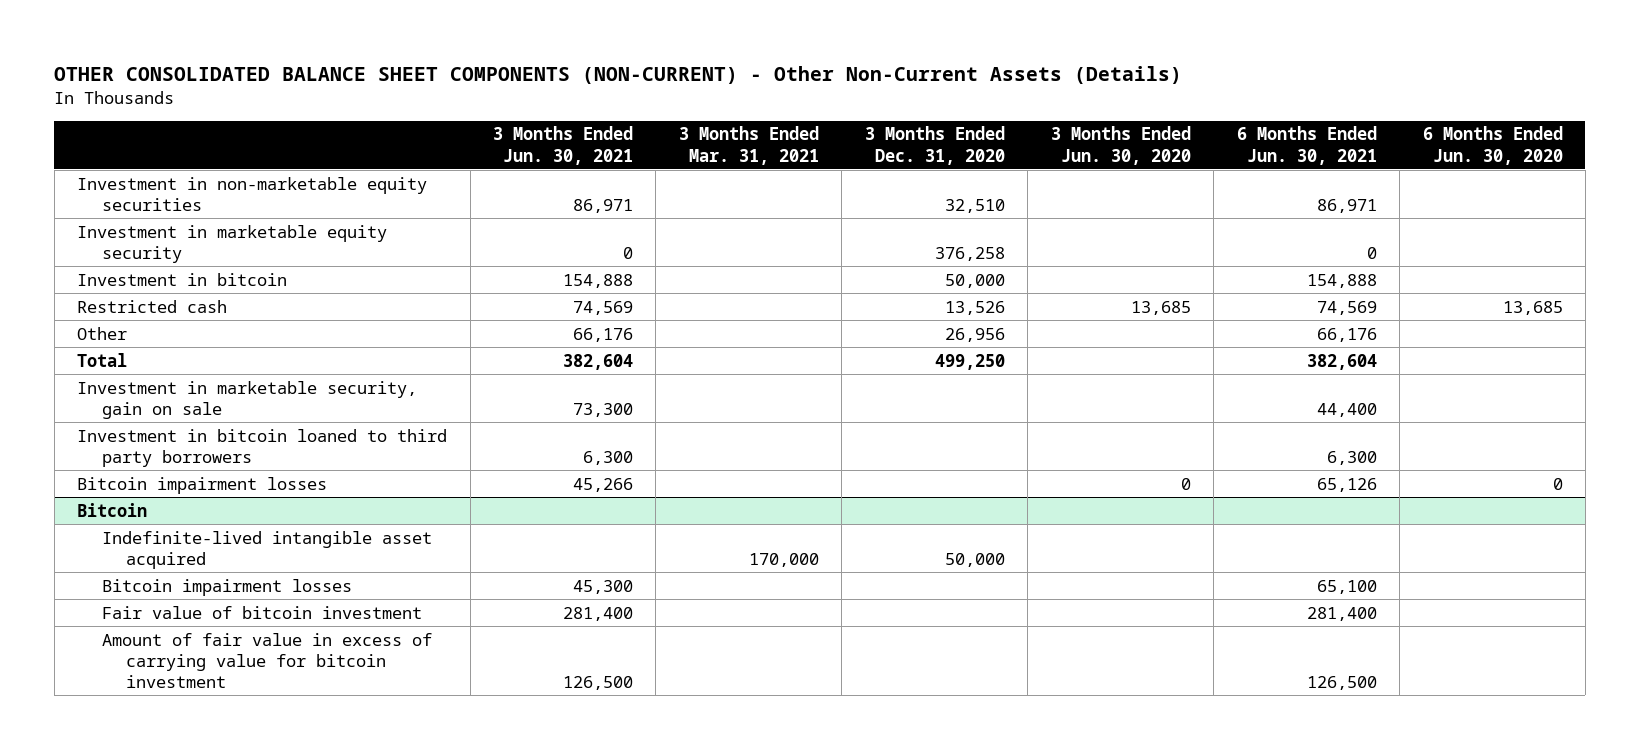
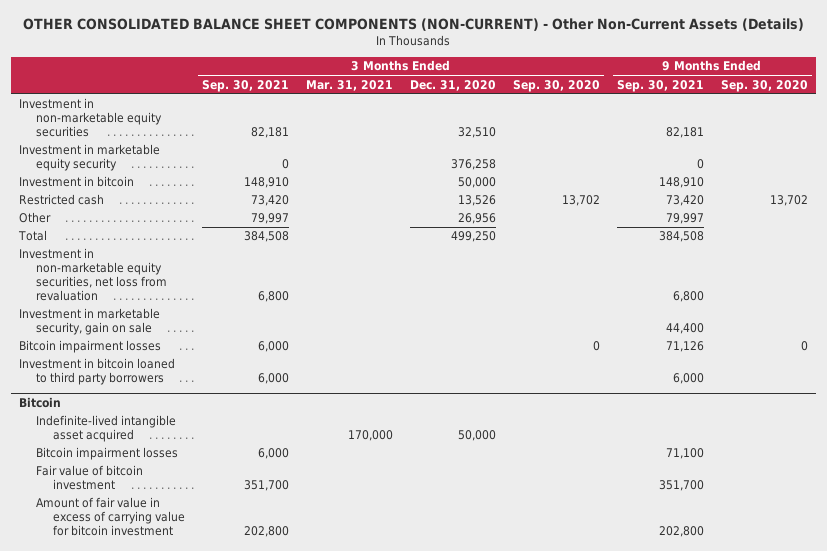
- | 3 Months Ended Jun. 30, 2021 | 3 Months Ended Mar. 31, 2021 | 3 Months Ended Dec. 31, 2020 | 3 Months Ended Jun. 30, 2020 | 6 Months Ended Jun. 30, 2021 | 6 Months Ended Jun. 30, 2020
+ | 3 Months Ended Sep. 30, 2021 | 3 Months Ended Mar. 31, 2021 | 3 Months Ended Dec. 31, 2020 | 3 Months Ended Sep. 30, 2020 | 9 Months Ended Sep. 30, 2021 | 9 Months Ended Sep. 30, 2020
+ Investment in non-marketable equity securities, net loss from revaluation | 6,800 | | | | 6,800 |
moved down: Investment in bitcoin loaned to third party borrowers | 6,000 | | | | 6,000 |

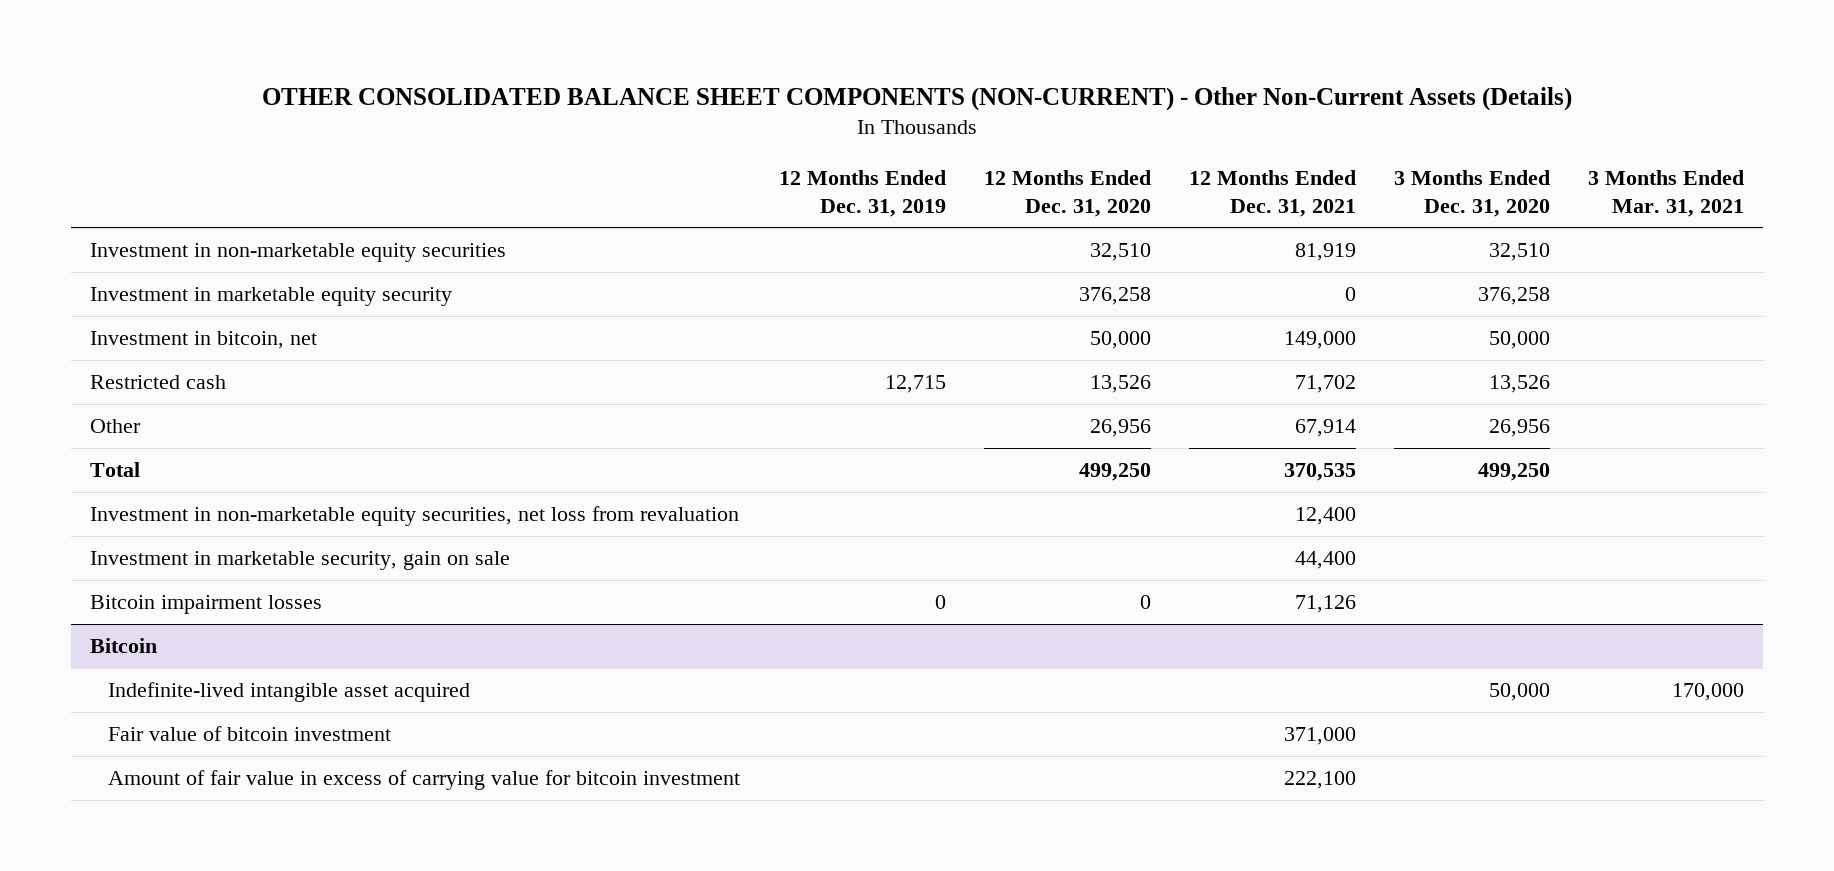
- | 3 Months Ended Sep. 30, 2021 | 3 Months Ended Mar. 31, 2021 | 3 Months Ended Dec. 31, 2020 | 3 Months Ended Sep. 30, 2020 | 9 Months Ended Sep. 30, 2021 | 9 Months Ended Sep. 30, 2020
+ | 12 Months Ended Dec. 31, 2019 | 12 Months Ended Dec. 31, 2020 | 12 Months Ended Dec. 31, 2021 | 3 Months Ended Dec. 31, 2020 | 3 Months Ended Mar. 31, 2021
- Investment in bitcoin | 148,910 | | 50,000 | | 148,910 |
+ Investment in bitcoin, net | | 50,000 | 149,000 | 50,000 |
- Investment in bitcoin loaned to third party borrowers | 6,000 | | | | 6,000 |
@ Bitcoin
- Bitcoin impairment losses | 6,000 | | | | 71,100 |

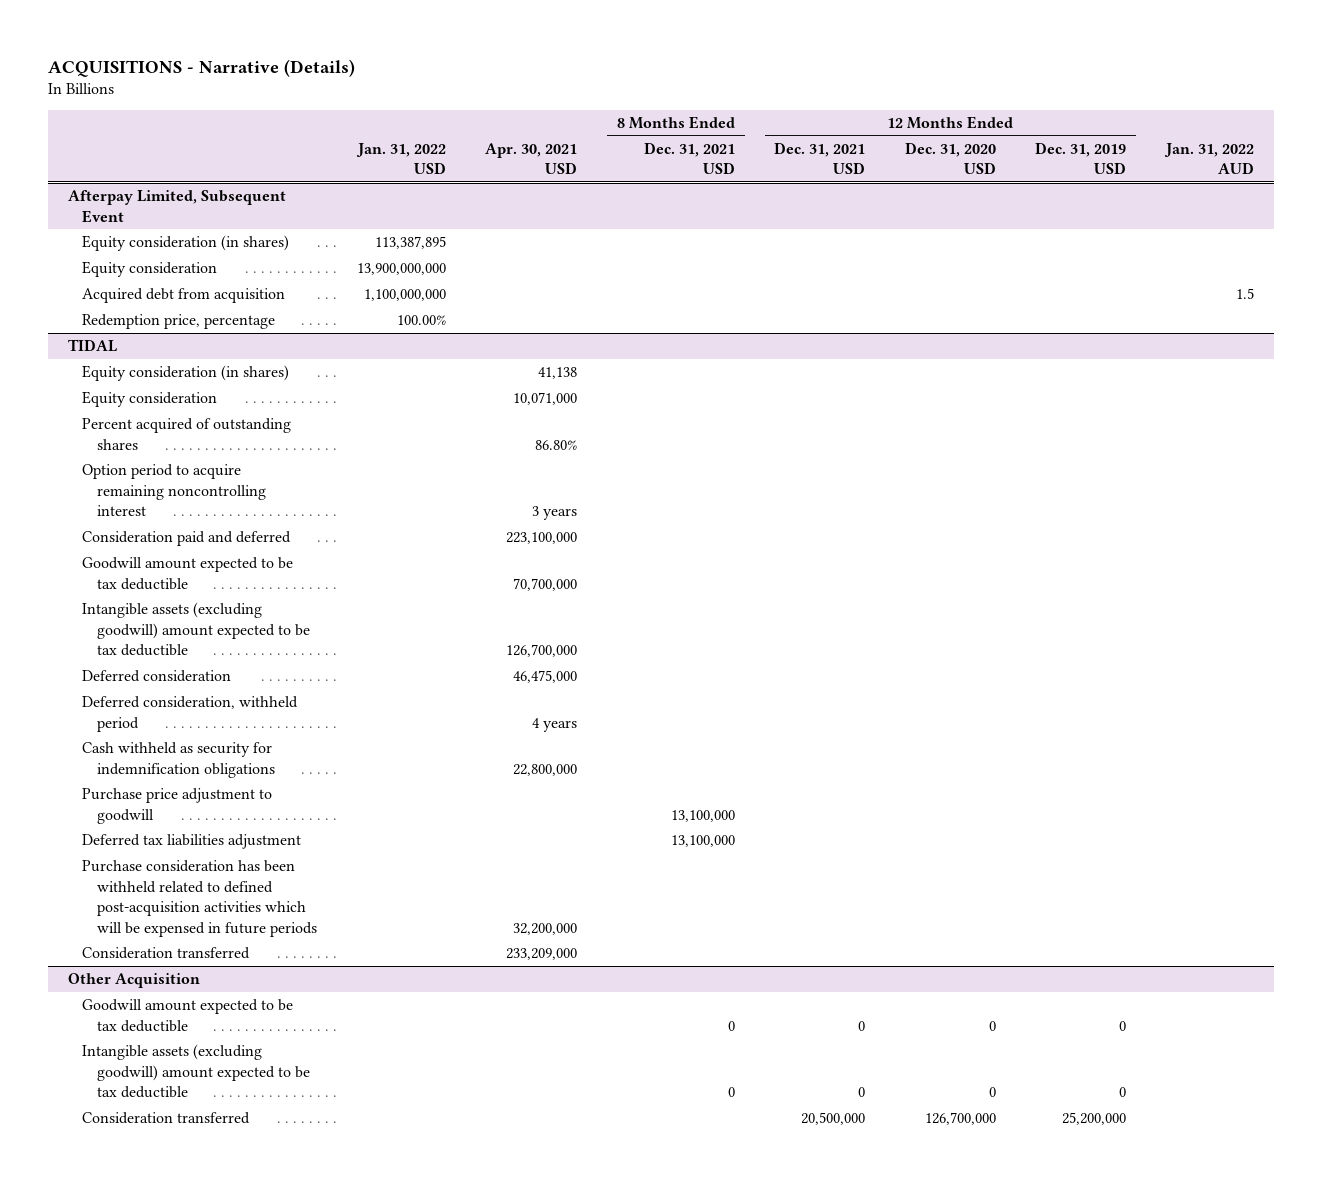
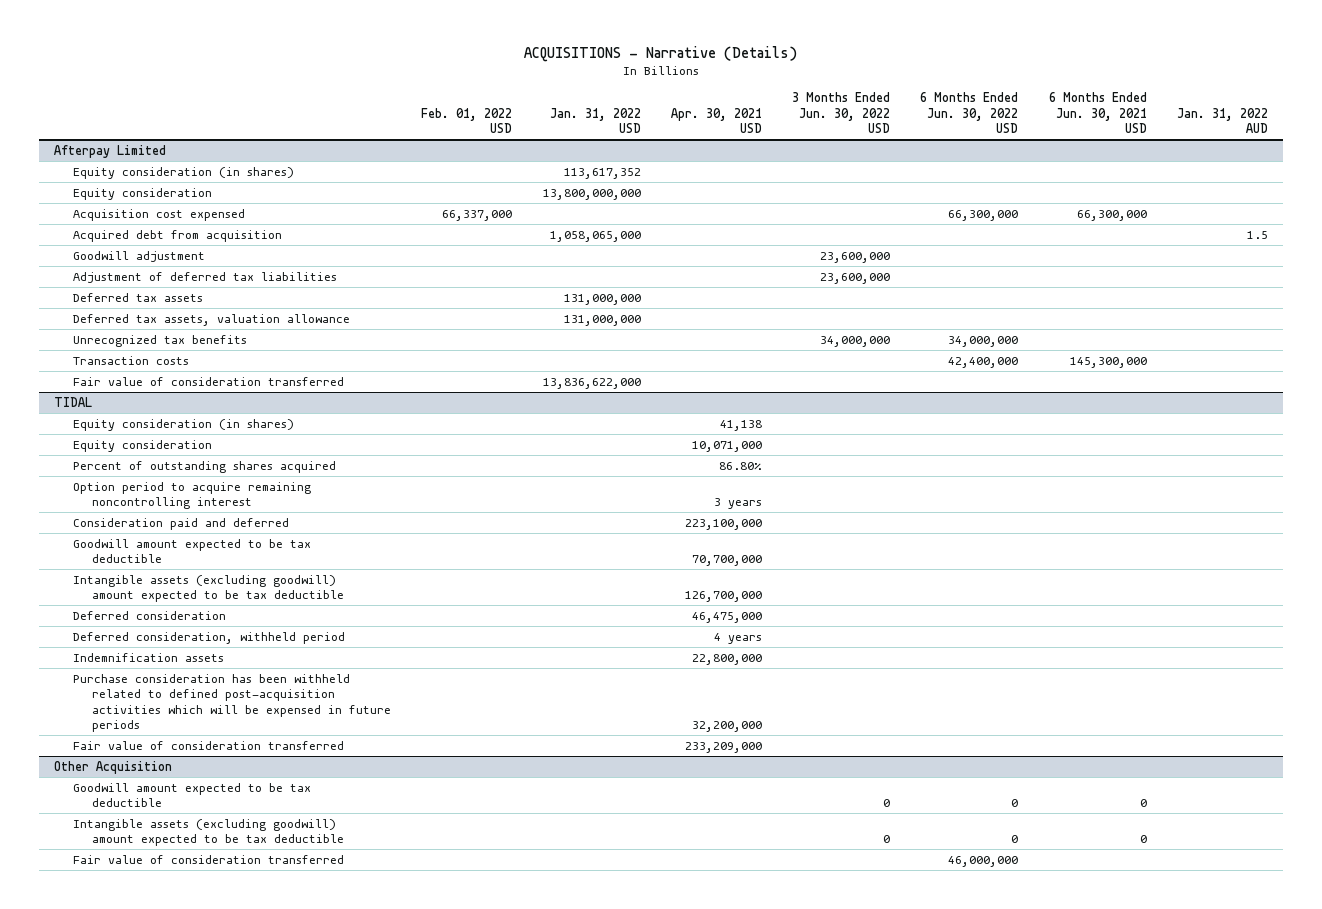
- | Jan. 31, 2022 USD | Apr. 30, 2021 USD | 8 Months Ended Dec. 31, 2021 USD | 12 Months Ended Dec. 31, 2021 USD | 12 Months Ended Dec. 31, 2020 USD | 12 Months Ended Dec. 31, 2019 USD | Jan. 31, 2022 AUD
+ | Feb. 01, 2022 USD | Jan. 31, 2022 USD | Apr. 30, 2021 USD | 3 Months Ended Jun. 30, 2022 USD | 6 Months Ended Jun. 30, 2022 USD | 6 Months Ended Jun. 30, 2021 USD | Jan. 31, 2022 AUD
- Afterpay Limited, Subsequent Event
- Equity consideration (in shares) | 113,387,895 | | | | | |
- Equity consideration | 13,900,000,000 | | | | | |
- Acquired debt from acquisition | 1,100,000,000 | | | | | | 1.5
- Redemption price, percentage | 100.00% | | | | | |
+ Afterpay Limited
+ Equity consideration (in shares) | | 113,617,352 | | | | |
+ Equity consideration | | 13,800,000,000 | | | | |
+ Acquisition cost expensed | 66,337,000 | | | | 66,300,000 | 66,300,000 |
+ Acquired debt from acquisition | | 1,058,065,000 | | | | | 1.5
+ Goodwill adjustment | | | | 23,600,000 | | |
+ Adjustment of deferred tax liabilities | | | | 23,600,000 | | |
+ Deferred tax assets | | 131,000,000 | | | | |
+ Deferred tax assets, valuation allowance | | 131,000,000 | | | | |
+ Unrecognized tax benefits | | | | 34,000,000 | 34,000,000 | |
+ Transaction costs | | | | | 42,400,000 | 145,300,000 |
+ Fair value of consideration transferred | | 13,836,622,000 | | | | |
@ TIDAL
- Percent acquired of outstanding shares | | 86.80% | | | | |
+ Percent of outstanding shares acquired | | | 86.80% | | | |
- Cash withheld as security for indemnification obligations | | 22,800,000 | | | | |
- Purchase price adjustment to goodwill | | | 13,100,000 | | | |
- Deferred tax liabilities adjustment | | | 13,100,000 | | | |
+ Indemnification assets | | | 22,800,000 | | | |
- Consideration transferred | | 233,209,000 | | | | |
+ Fair value of consideration transferred | | | 233,209,000 | | | |
@ Other Acquisition
- Consideration transferred | | | | 20,500,000 | 126,700,000 | 25,200,000 |
+ Fair value of consideration transferred | | | | | 46,000,000 | |

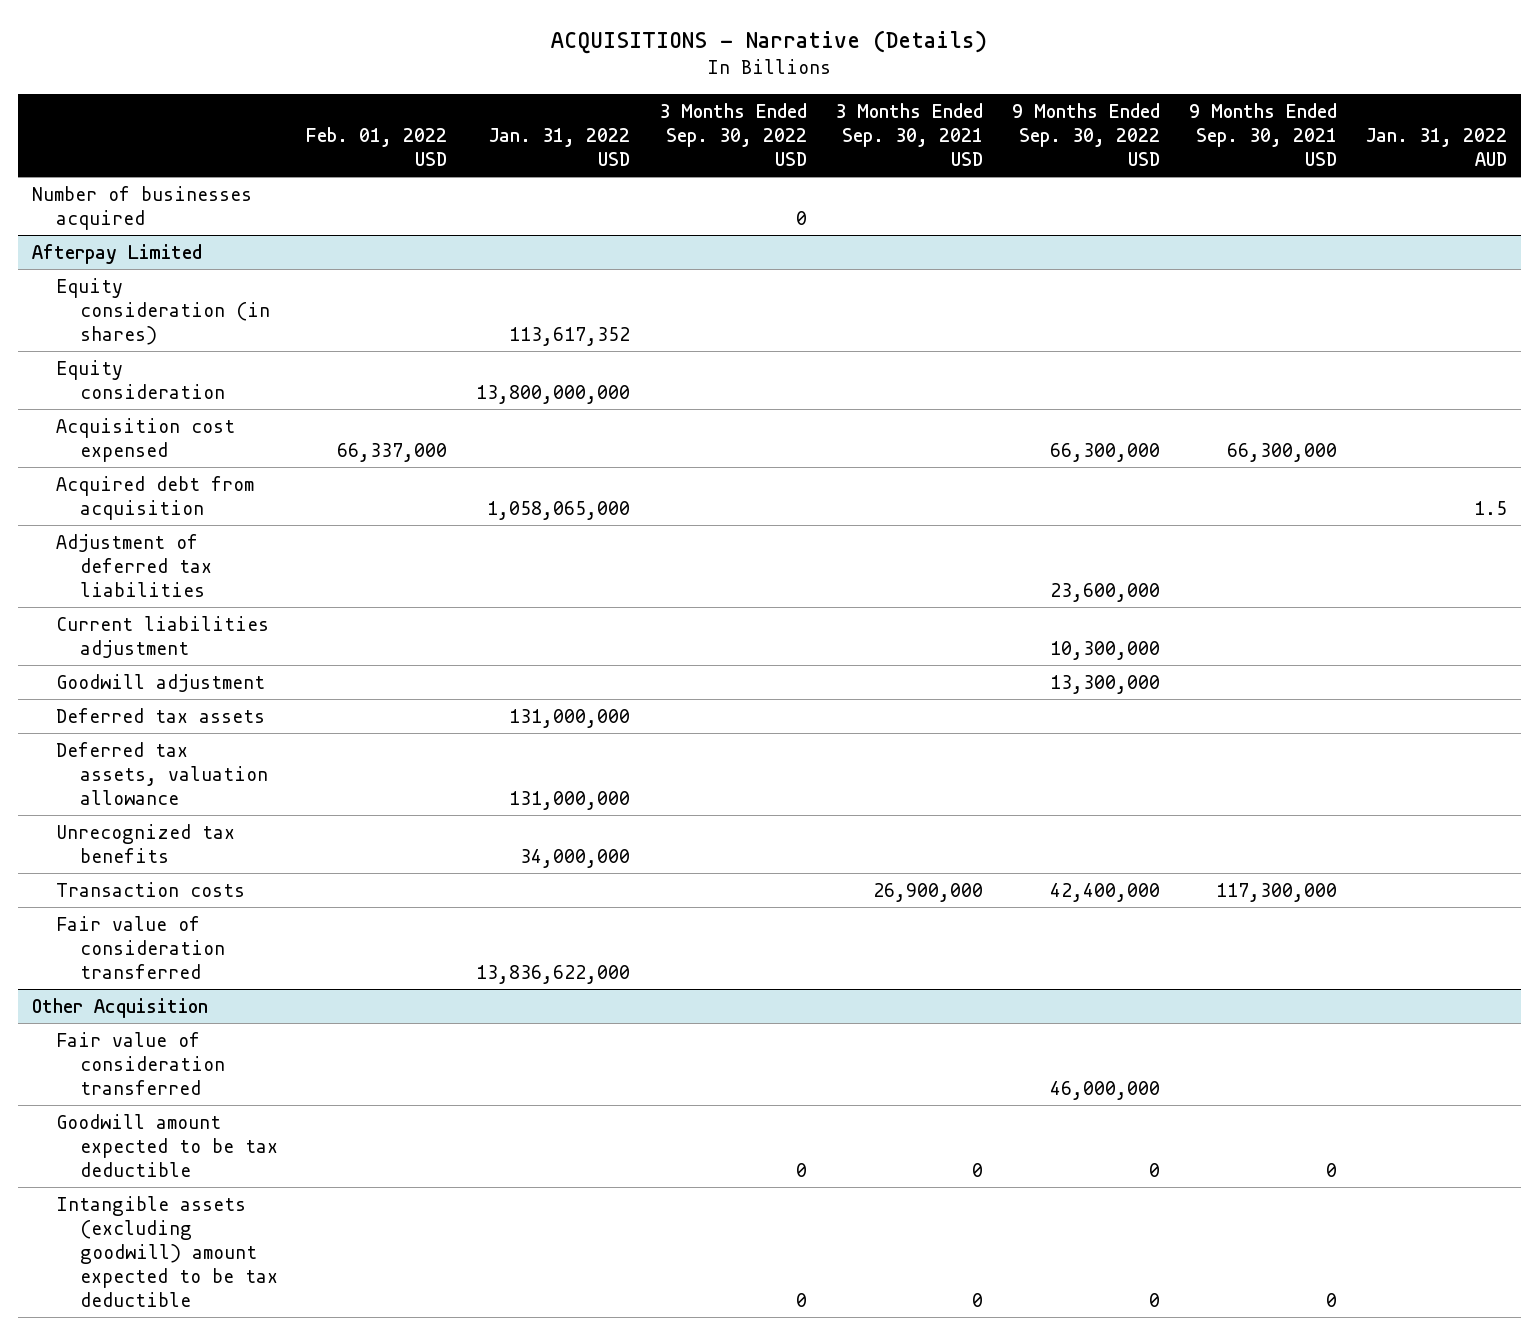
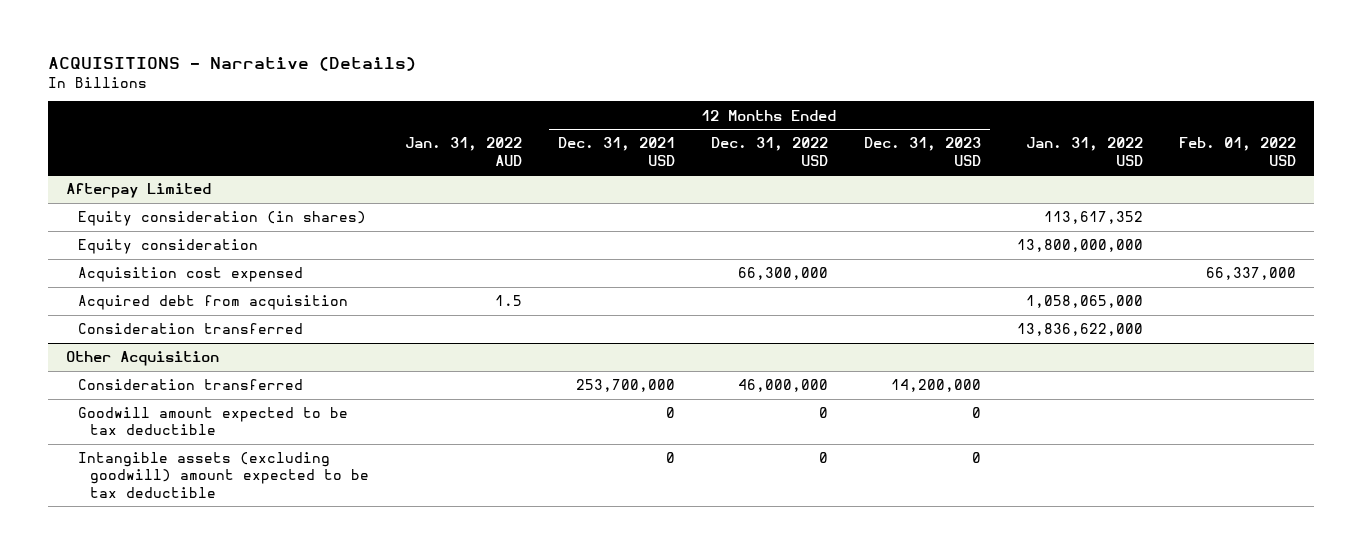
- | Feb. 01, 2022 USD | Jan. 31, 2022 USD | 3 Months Ended Sep. 30, 2022 USD | 3 Months Ended Sep. 30, 2021 USD | 9 Months Ended Sep. 30, 2022 USD | 9 Months Ended Sep. 30, 2021 USD | Jan. 31, 2022 AUD
+ | Jan. 31, 2022 AUD | 12 Months Ended Dec. 31, 2021 USD | 12 Months Ended Dec. 31, 2022 USD | 12 Months Ended Dec. 31, 2023 USD | Jan. 31, 2022 USD | Feb. 01, 2022 USD
- Number of businesses acquired | | | 0 | | | |
@ Afterpay Limited
- Adjustment of deferred tax liabilities | | | | | 23,600,000 | |
- Current liabilities adjustment | | | | | 10,300,000 | |
- Goodwill adjustment | | | | | 13,300,000 | |
- Deferred tax assets | | 131,000,000 | | | | |
- Deferred tax assets, valuation allowance | | 131,000,000 | | | | |
- Unrecognized tax benefits | | 34,000,000 | | | | |
- Transaction costs | | | | 26,900,000 | 42,400,000 | 117,300,000 |
- Fair value of consideration transferred | | 13,836,622,000 | | | | |
+ Consideration transferred | | | | | 13,836,622,000 |
@ Other Acquisition
- Fair value of consideration transferred | | | | | 46,000,000 | |
+ Consideration transferred | | 253,700,000 | 46,000,000 | 14,200,000 | |

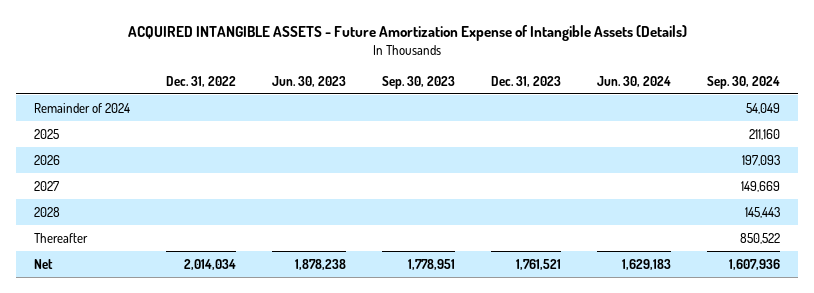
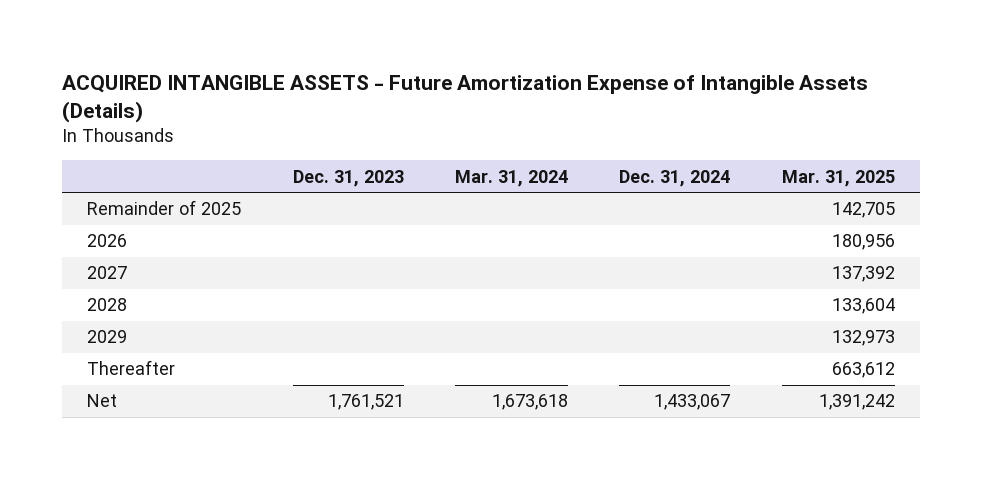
- | Dec. 31, 2022 | Jun. 30, 2023 | Sep. 30, 2023 | Dec. 31, 2023 | Jun. 30, 2024 | Sep. 30, 2024
+ | Dec. 31, 2023 | Mar. 31, 2024 | Dec. 31, 2024 | Mar. 31, 2025
- Remainder of 2024 | | | | | | 54,049
- 2025 | | | | | | 211,160
+ Remainder of 2025 | | | | 142,705
+ 2029 | | | | 132,973

